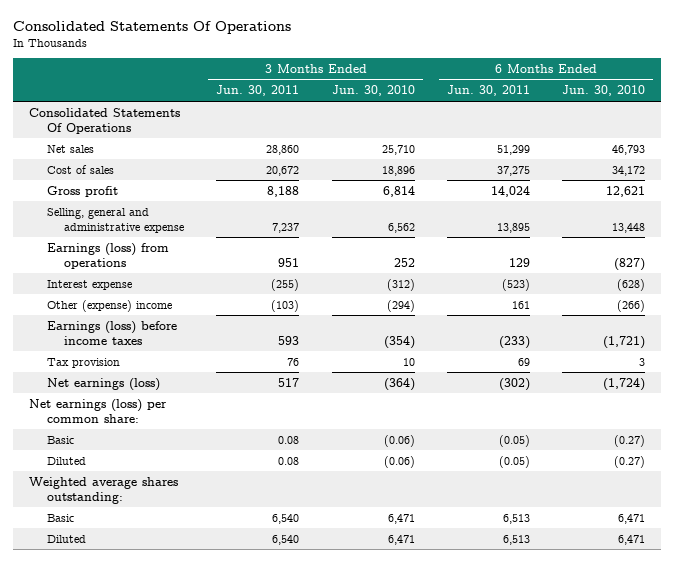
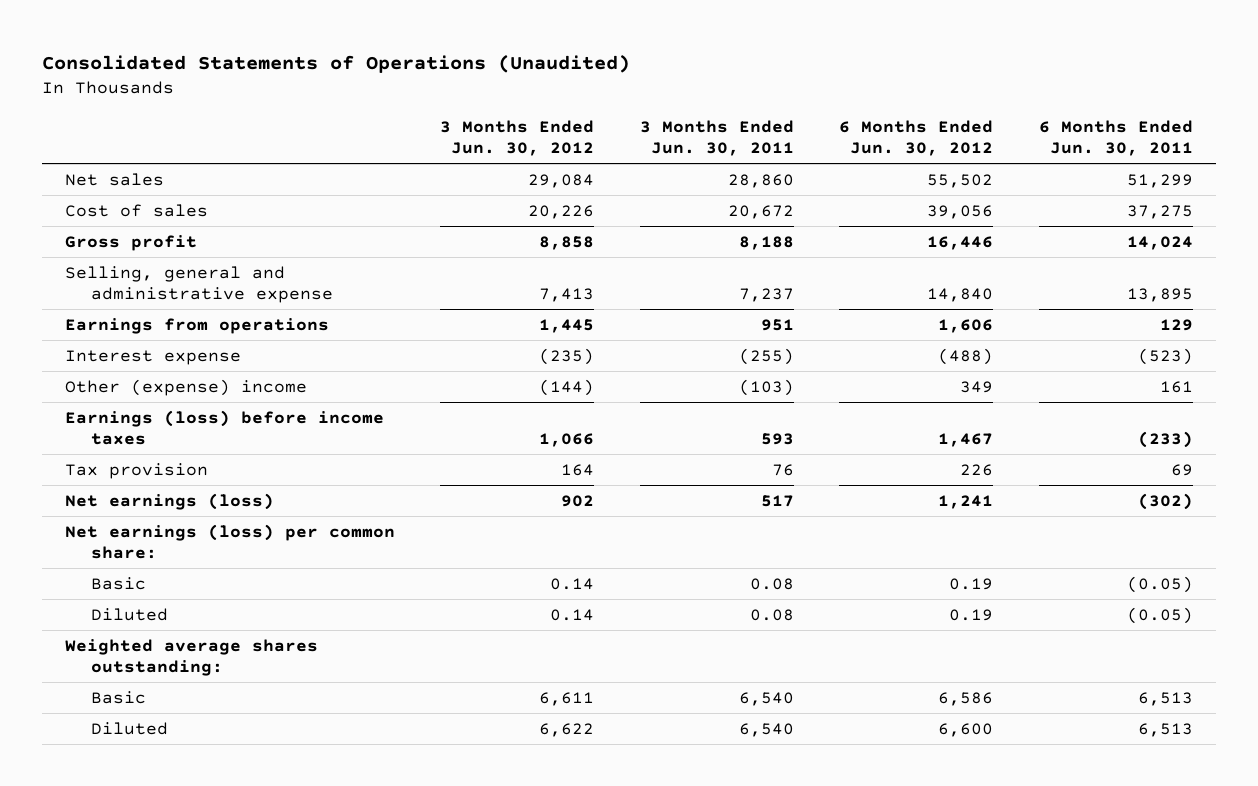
- Consolidated Statements Of Operations
+ Consolidated Statements of Operations (Unaudited)
- | 3 Months Ended Jun. 30, 2011 | 3 Months Ended Jun. 30, 2010 | 6 Months Ended Jun. 30, 2011 | 6 Months Ended Jun. 30, 2010
+ | 3 Months Ended Jun. 30, 2012 | 3 Months Ended Jun. 30, 2011 | 6 Months Ended Jun. 30, 2012 | 6 Months Ended Jun. 30, 2011
- Consolidated Statements Of Operations
- Earnings (loss) from operations | 951 | 252 | 129 | (827)
+ Earnings from operations | 1,445 | 951 | 1,606 | 129

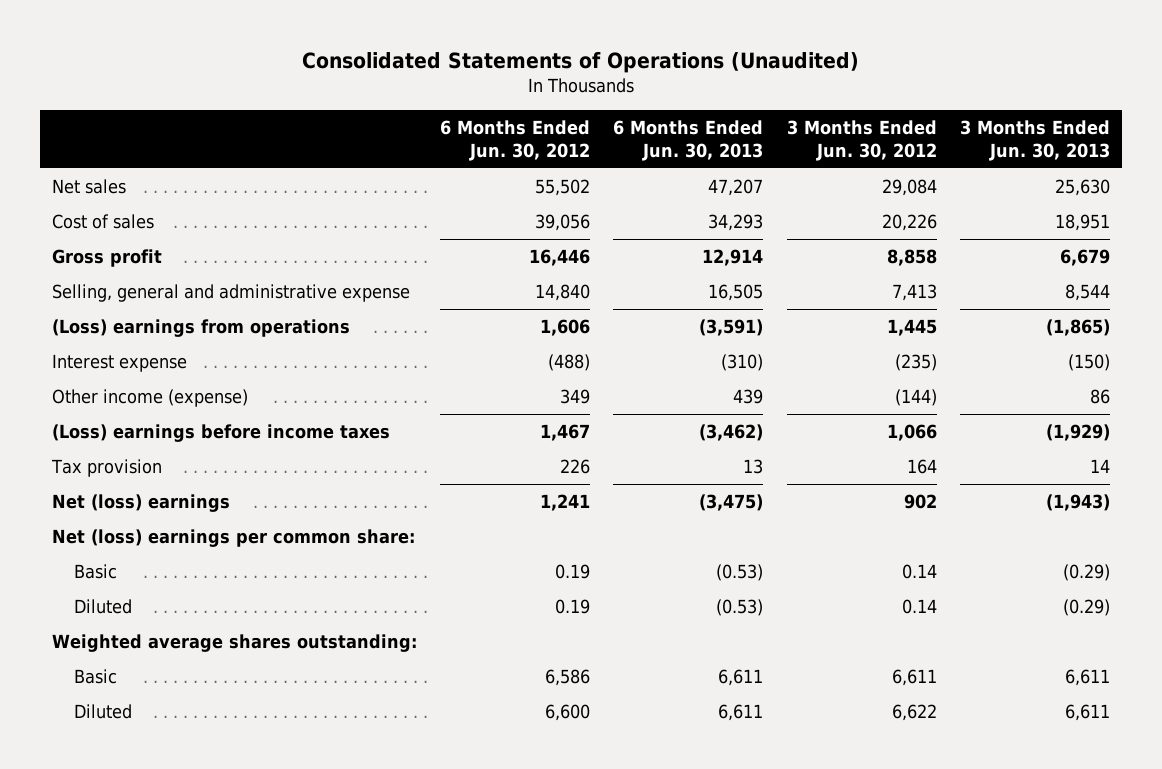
- | 3 Months Ended Jun. 30, 2012 | 3 Months Ended Jun. 30, 2011 | 6 Months Ended Jun. 30, 2012 | 6 Months Ended Jun. 30, 2011
+ | 6 Months Ended Jun. 30, 2012 | 6 Months Ended Jun. 30, 2013 | 3 Months Ended Jun. 30, 2012 | 3 Months Ended Jun. 30, 2013
- Earnings from operations | 1,445 | 951 | 1,606 | 129
+ (Loss) earnings from operations | 1,606 | (3,591) | 1,445 | (1,865)
- Other (expense) income | (144) | (103) | 349 | 161
- Earnings (loss) before income taxes | 1,066 | 593 | 1,467 | (233)
+ Other income (expense) | 349 | 439 | (144) | 86
+ (Loss) earnings before income taxes | 1,467 | (3,462) | 1,066 | (1,929)
- Net earnings (loss) | 902 | 517 | 1,241 | (302)
- Net earnings (loss) per common share:
+ Net (loss) earnings | 1,241 | (3,475) | 902 | (1,943)
+ Net (loss) earnings per common share:

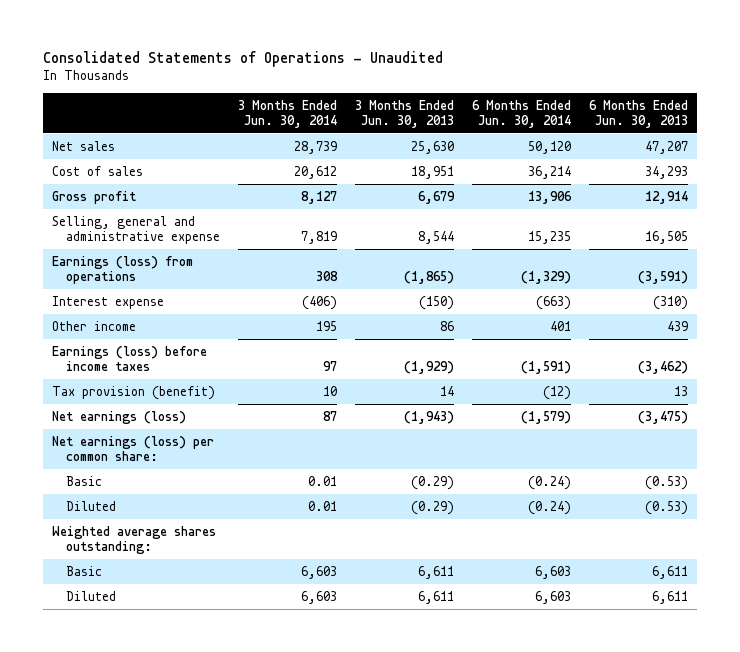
- Consolidated Statements of Operations (Unaudited)
+ Consolidated Statements of Operations - Unaudited
- | 6 Months Ended Jun. 30, 2012 | 6 Months Ended Jun. 30, 2013 | 3 Months Ended Jun. 30, 2012 | 3 Months Ended Jun. 30, 2013
+ | 3 Months Ended Jun. 30, 2014 | 3 Months Ended Jun. 30, 2013 | 6 Months Ended Jun. 30, 2014 | 6 Months Ended Jun. 30, 2013
- (Loss) earnings from operations | 1,606 | (3,591) | 1,445 | (1,865)
+ Earnings (loss) from operations | 308 | (1,865) | (1,329) | (3,591)
- Other income (expense) | 349 | 439 | (144) | 86
- (Loss) earnings before income taxes | 1,467 | (3,462) | 1,066 | (1,929)
- Tax provision | 226 | 13 | 164 | 14
- Net (loss) earnings | 1,241 | (3,475) | 902 | (1,943)
- Net (loss) earnings per common share:
+ Other income | 195 | 86 | 401 | 439
+ Earnings (loss) before income taxes | 97 | (1,929) | (1,591) | (3,462)
+ Tax provision (benefit) | 10 | 14 | (12) | 13
+ Net earnings (loss) | 87 | (1,943) | (1,579) | (3,475)
+ Net earnings (loss) per common share:

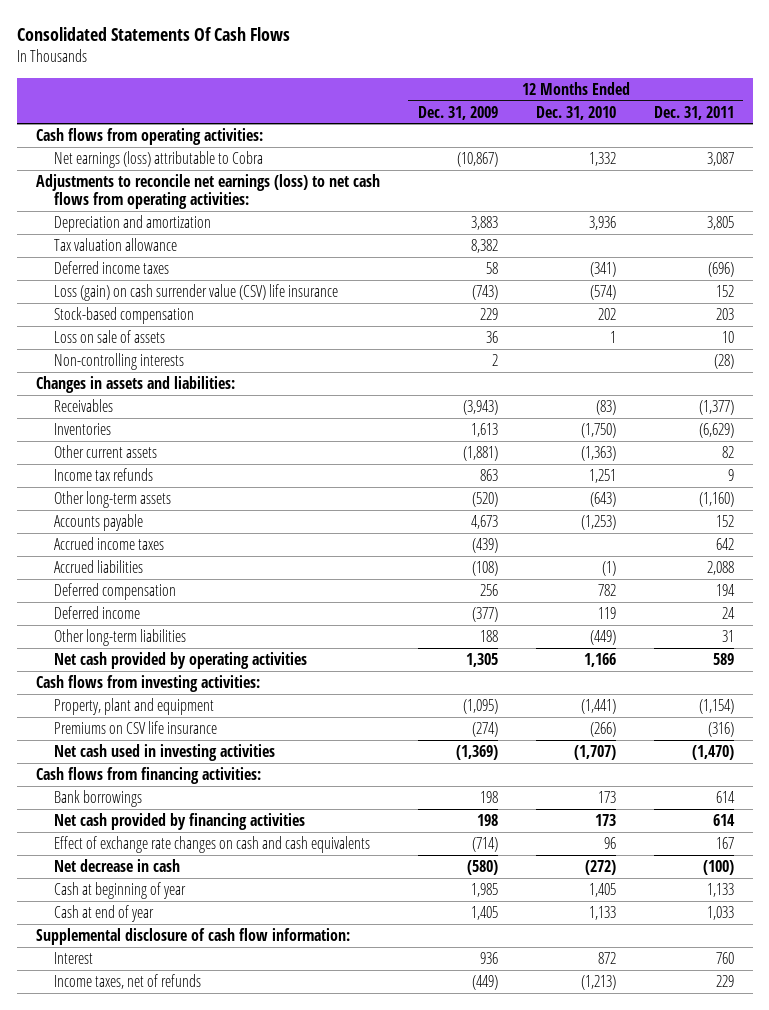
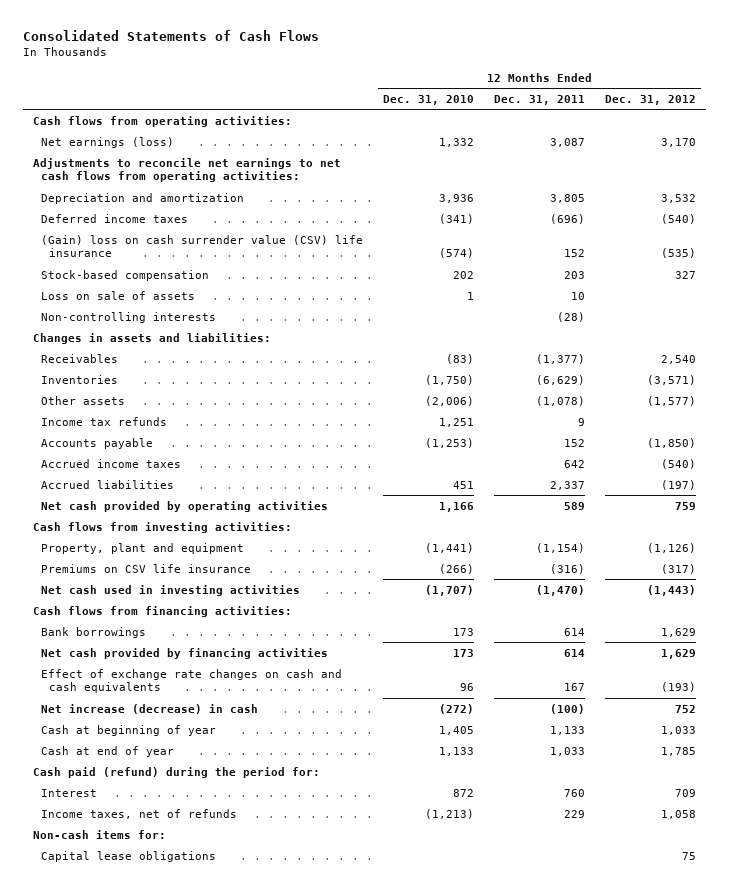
- Consolidated Statements Of Cash Flows
+ Consolidated Statements of Cash Flows
- | 12 Months Ended Dec. 31, 2009 | 12 Months Ended Dec. 31, 2010 | 12 Months Ended Dec. 31, 2011
+ | 12 Months Ended Dec. 31, 2010 | 12 Months Ended Dec. 31, 2011 | 12 Months Ended Dec. 31, 2012
- Net earnings (loss) attributable to Cobra | (10,867) | 1,332 | 3,087
- Adjustments to reconcile net earnings (loss) to net cash flows from operating activities:
+ Net earnings (loss) | 1,332 | 3,087 | 3,170
+ Adjustments to reconcile net earnings to net cash flows from operating activities:
- Tax valuation allowance | 8,382 | |
- Loss (gain) on cash surrender value (CSV) life insurance | (743) | (574) | 152
+ (Gain) loss on cash surrender value (CSV) life insurance | (574) | 152 | (535)
- Other current assets | (1,881) | (1,363) | 82
+ Other assets | (2,006) | (1,078) | (1,577)
- Other long-term assets | (520) | (643) | (1,160)
- Accrued liabilities | (108) | (1) | 2,088
- Deferred compensation | 256 | 782 | 194
- Deferred income | (377) | 119 | 24
- Other long-term liabilities | 188 | (449) | 31
+ Accrued liabilities | 451 | 2,337 | (197)
- Net decrease in cash | (580) | (272) | (100)
+ Net increase (decrease) in cash | (272) | (100) | 752
- Supplemental disclosure of cash flow information:
+ Cash paid (refund) during the period for:
+ Non-cash items for:
+ Capital lease obligations | | | 75

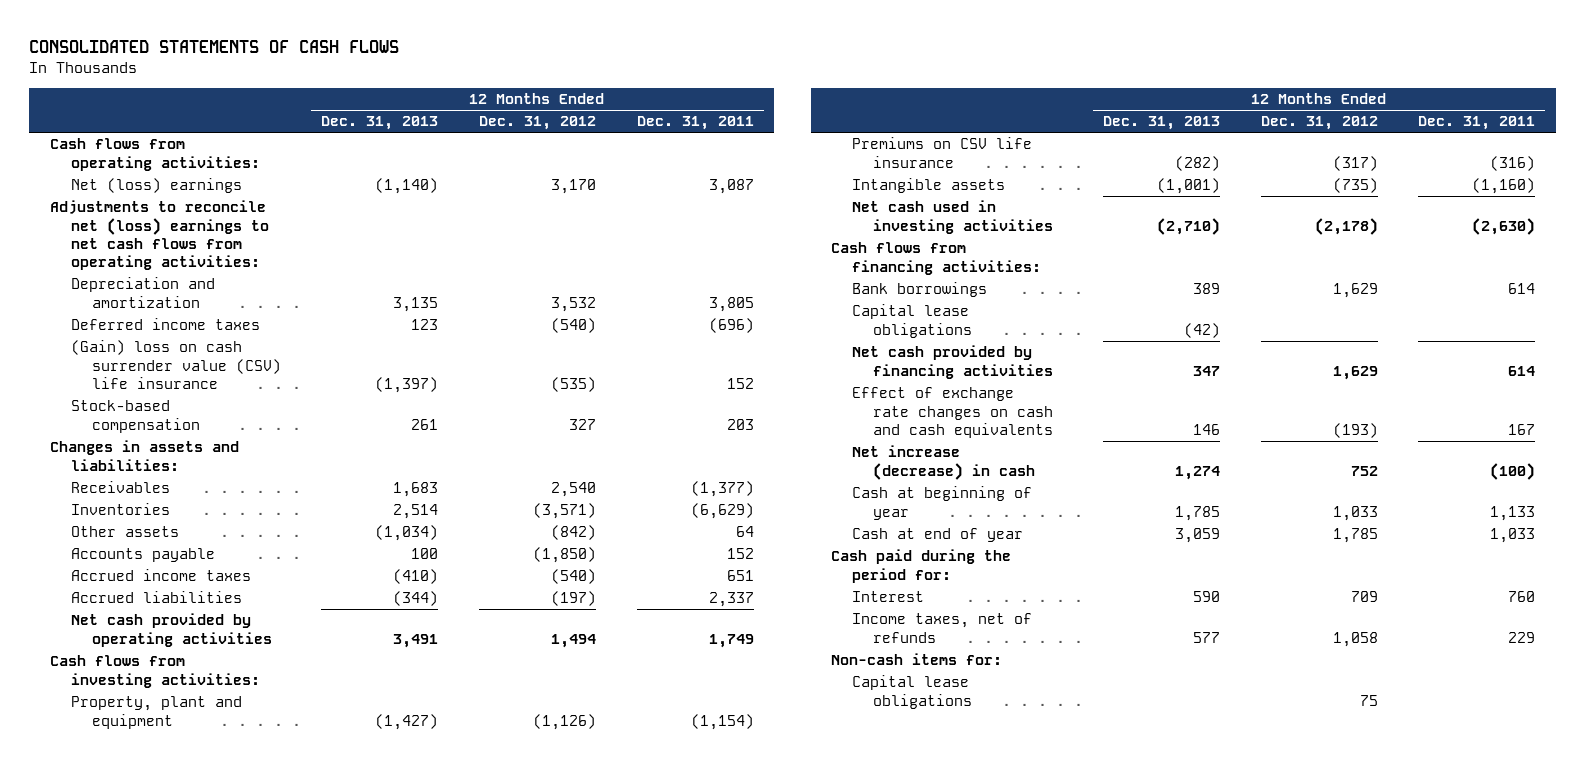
- Consolidated Statements of Cash Flows
+ CONSOLIDATED STATEMENTS OF CASH FLOWS
- | 12 Months Ended Dec. 31, 2010 | 12 Months Ended Dec. 31, 2011 | 12 Months Ended Dec. 31, 2012
+ | 12 Months Ended Dec. 31, 2013 | 12 Months Ended Dec. 31, 2012 | 12 Months Ended Dec. 31, 2011
- Net earnings (loss) | 1,332 | 3,087 | 3,170
- Adjustments to reconcile net earnings to net cash flows from operating activities:
+ Net (loss) earnings | (1,140) | 3,170 | 3,087
+ Adjustments to reconcile net (loss) earnings to net cash flows from operating activities:
- Loss on sale of assets | 1 | 10 |
- Non-controlling interests | | (28) |
- Other assets | (2,006) | (1,078) | (1,577)
- Income tax refunds | 1,251 | 9 |
+ Other assets | (1,034) | (842) | 64
- Accrued income taxes | | 642 | (540)
+ Accrued income taxes | (410) | (540) | 651
- Net cash provided by operating activities | 1,166 | 589 | 759
+ Net cash provided by operating activities | 3,491 | 1,494 | 1,749
- Net cash used in investing activities | (1,707) | (1,470) | (1,443)
+ Intangible assets | (1,001) | (735) | (1,160)
+ Net cash used in investing activities | (2,710) | (2,178) | (2,630)
+ Capital lease obligations | (42) | |
- Cash paid (refund) during the period for:
+ Cash paid during the period for:

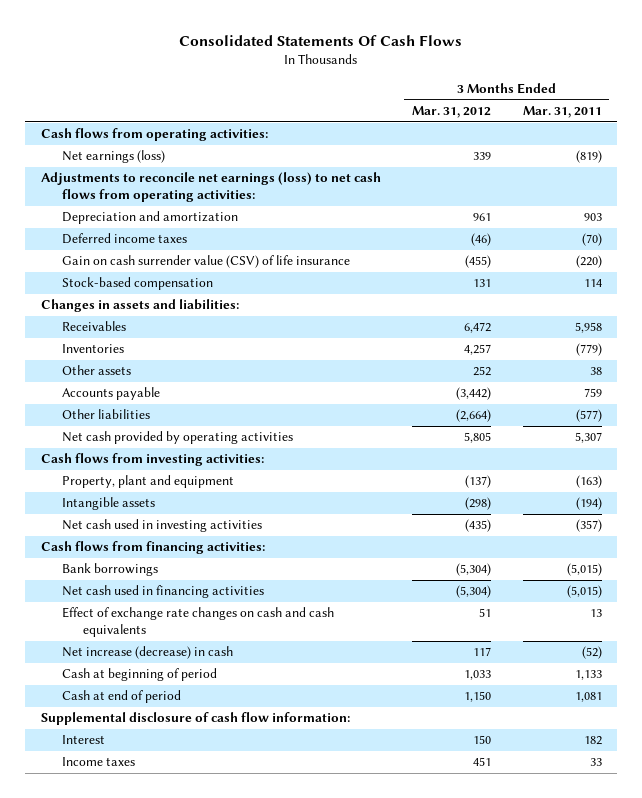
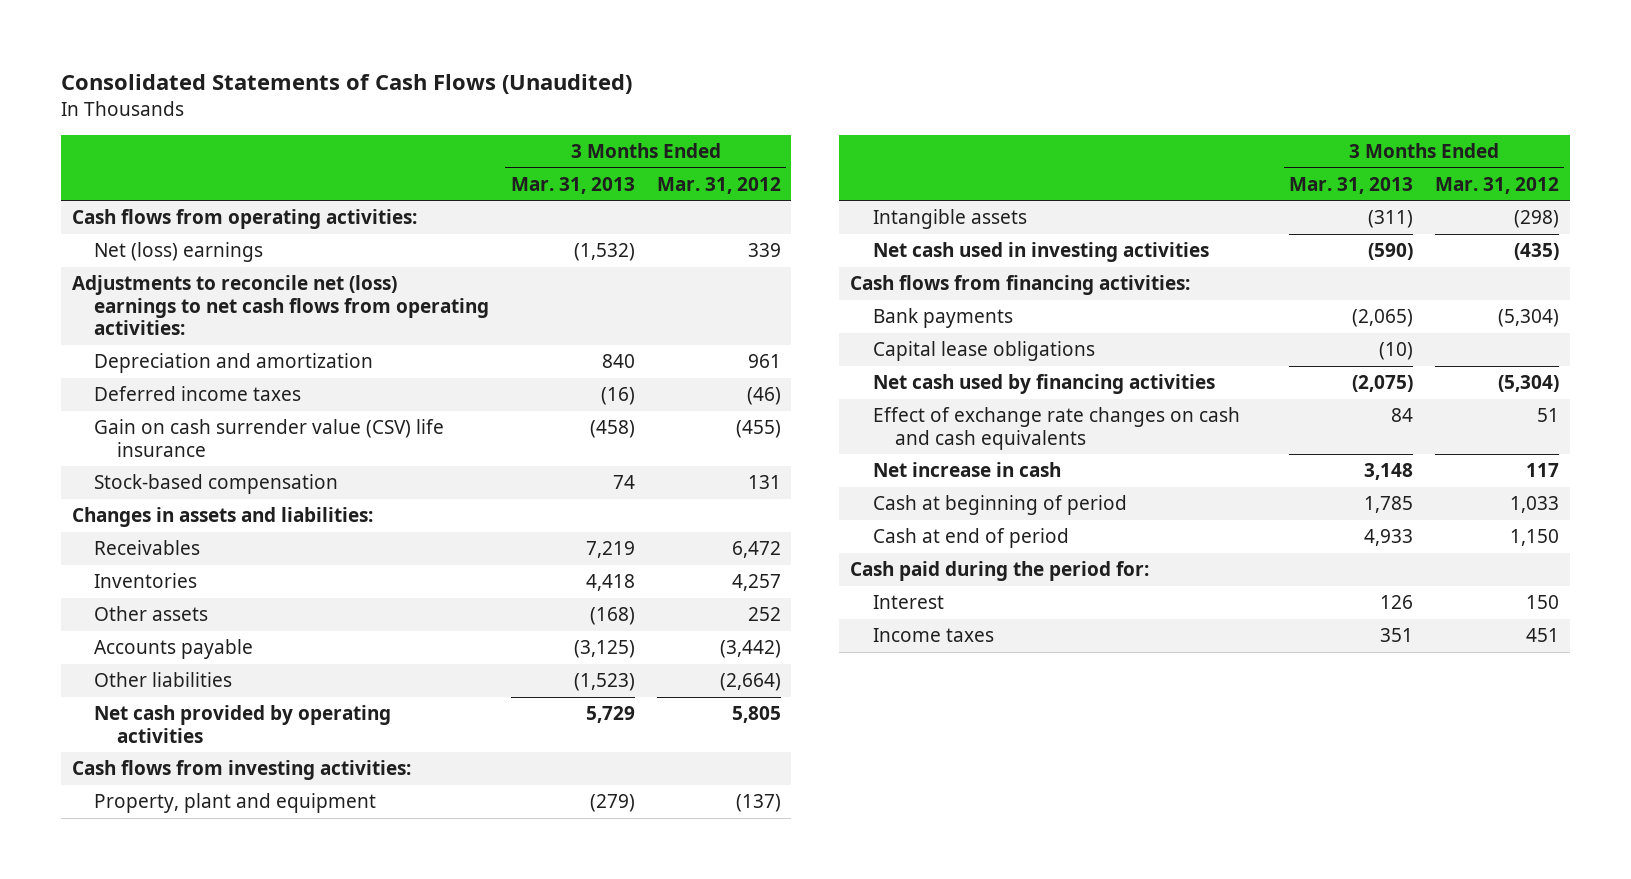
- Consolidated Statements Of Cash Flows
+ Consolidated Statements of Cash Flows (Unaudited)
- | 3 Months Ended Mar. 31, 2012 | 3 Months Ended Mar. 31, 2011
+ | 3 Months Ended Mar. 31, 2013 | 3 Months Ended Mar. 31, 2012
- Net earnings (loss) | 339 | (819)
- Adjustments to reconcile net earnings (loss) to net cash flows from operating activities:
+ Net (loss) earnings | (1,532) | 339
+ Adjustments to reconcile net (loss) earnings to net cash flows from operating activities:
- Gain on cash surrender value (CSV) of life insurance | (455) | (220)
+ Gain on cash surrender value (CSV) life insurance | (458) | (455)
- Bank borrowings | (5,304) | (5,015)
- Net cash used in financing activities | (5,304) | (5,015)
+ Bank payments | (2,065) | (5,304)
+ Capital lease obligations | (10) |
+ Net cash used by financing activities | (2,075) | (5,304)
- Net increase (decrease) in cash | 117 | (52)
+ Net increase in cash | 3,148 | 117
- Supplemental disclosure of cash flow information:
+ Cash paid during the period for:

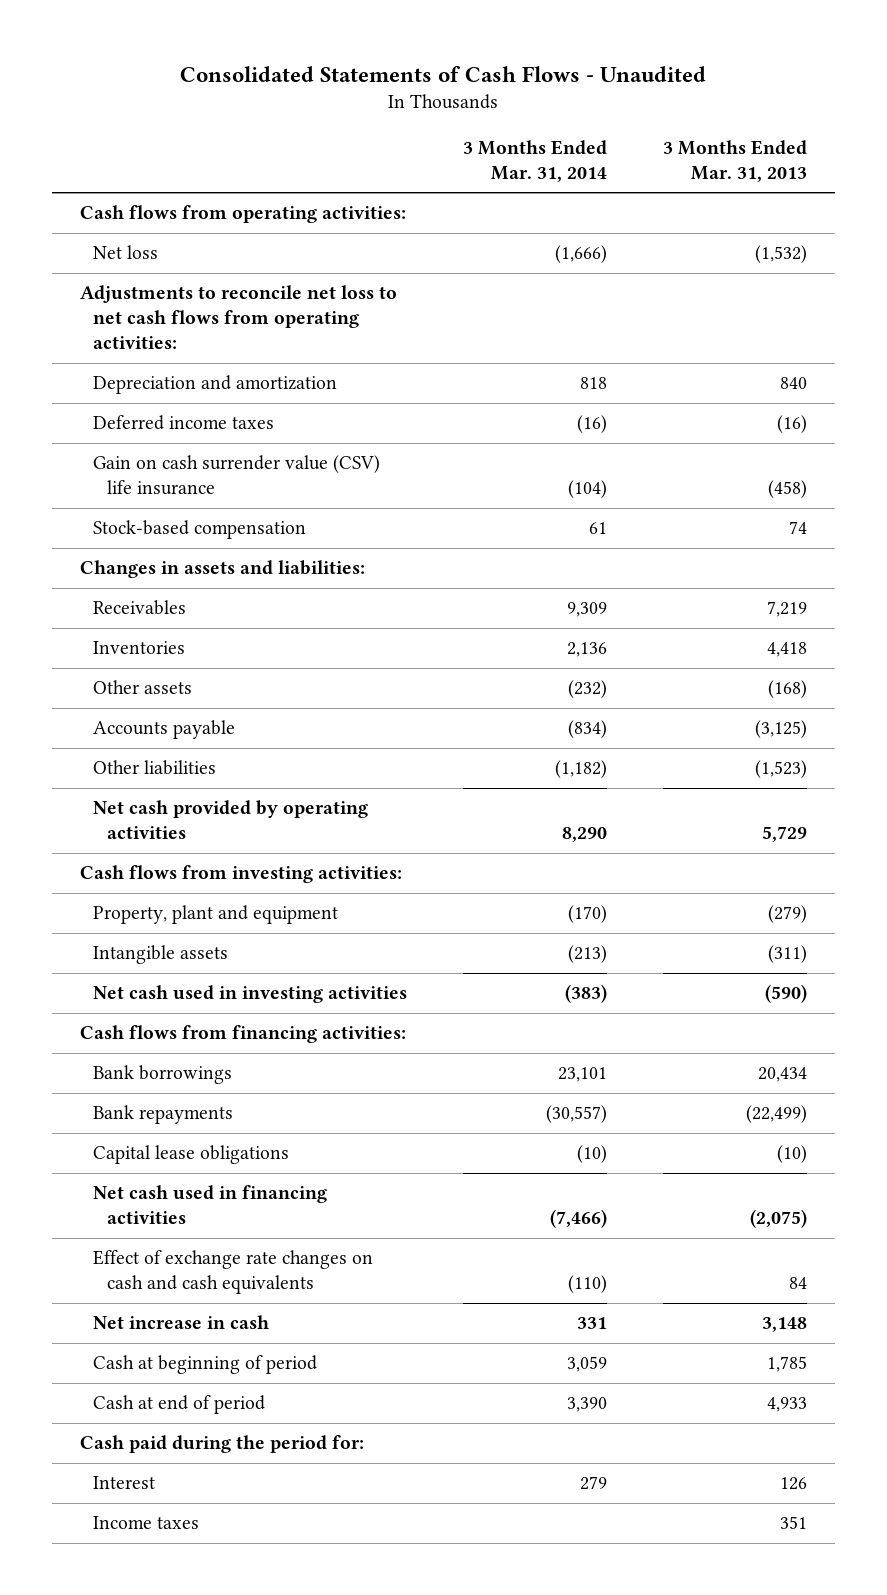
- Consolidated Statements of Cash Flows (Unaudited)
+ Consolidated Statements of Cash Flows - Unaudited
- | 3 Months Ended Mar. 31, 2013 | 3 Months Ended Mar. 31, 2012
+ | 3 Months Ended Mar. 31, 2014 | 3 Months Ended Mar. 31, 2013
- Net (loss) earnings | (1,532) | 339
- Adjustments to reconcile net (loss) earnings to net cash flows from operating activities:
+ Net loss | (1,666) | (1,532)
+ Adjustments to reconcile net loss to net cash flows from operating activities:
- Bank payments | (2,065) | (5,304)
+ Bank borrowings | 23,101 | 20,434
+ Bank repayments | (30,557) | (22,499)
- Net cash used by financing activities | (2,075) | (5,304)
+ Net cash used in financing activities | (7,466) | (2,075)

